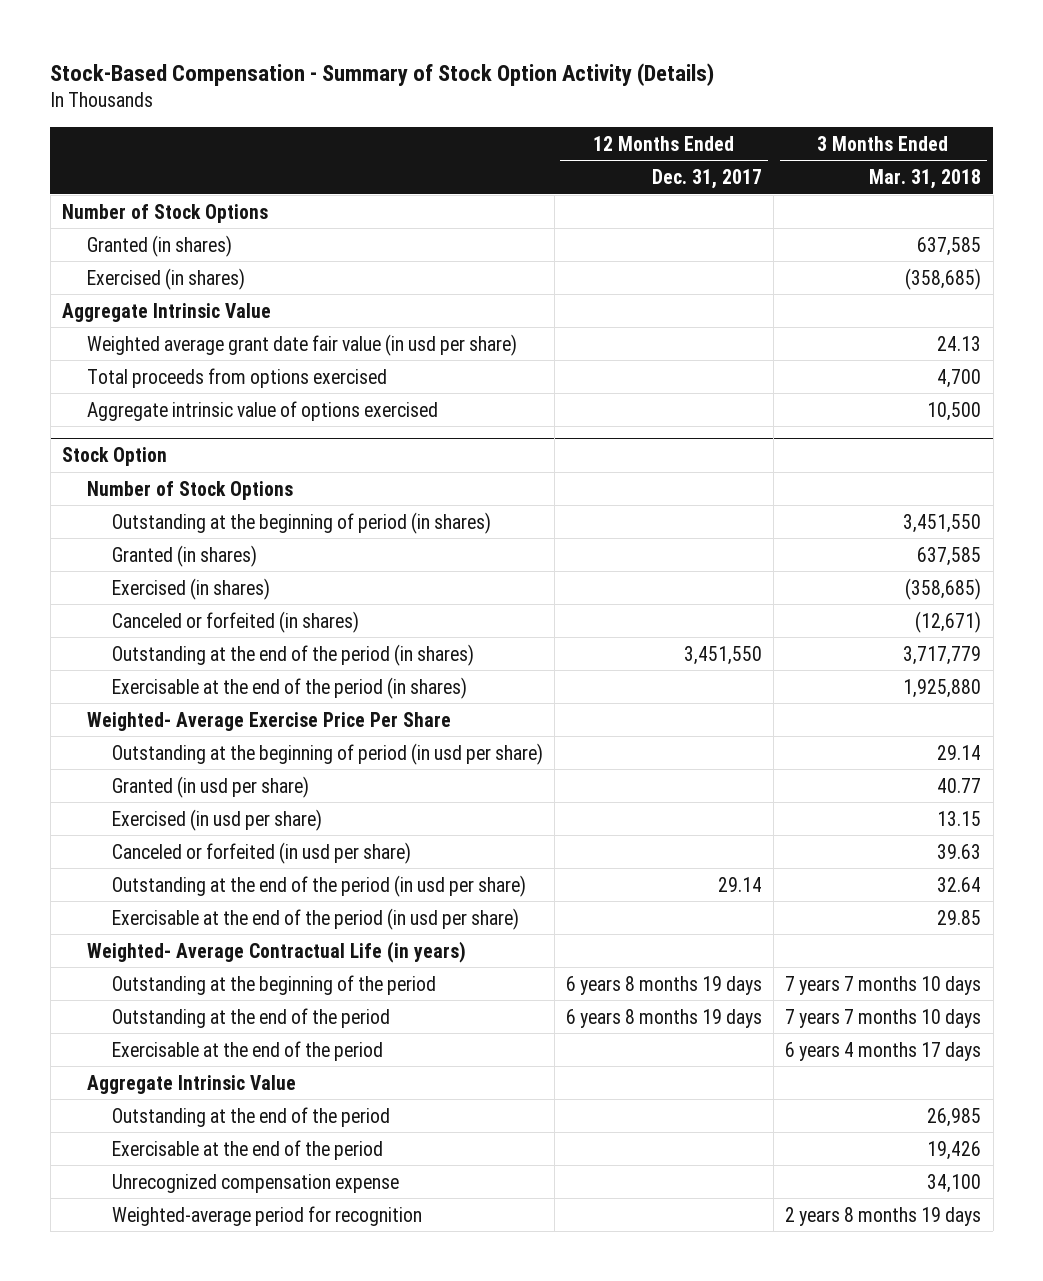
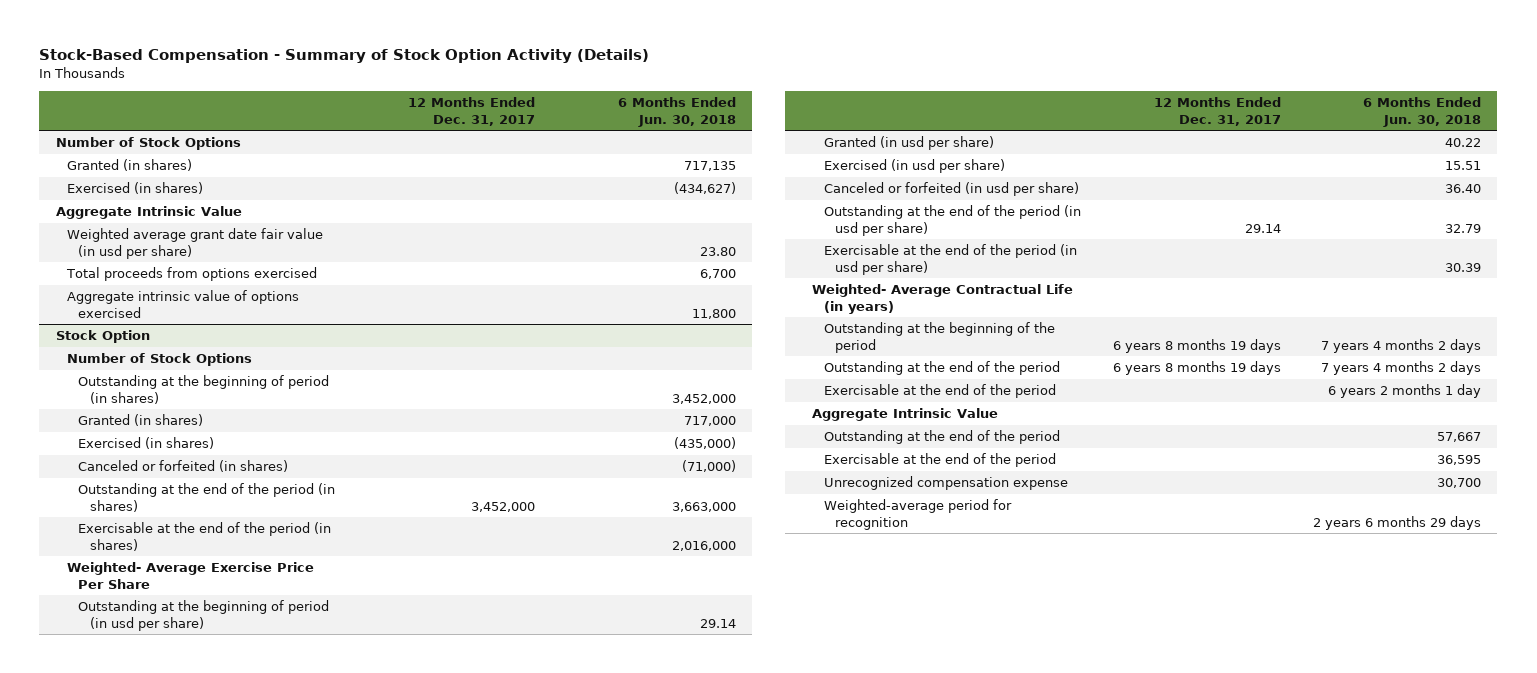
- | 12 Months Ended Dec. 31, 2017 | 3 Months Ended Mar. 31, 2018
+ | 12 Months Ended Dec. 31, 2017 | 6 Months Ended Jun. 30, 2018
@ Stock Option
- Outstanding at the end of the period (in shares) | 3,451,550 | 3,717,779
+ Outstanding at the end of the period (in shares) | 3,452,000 | 3,663,000

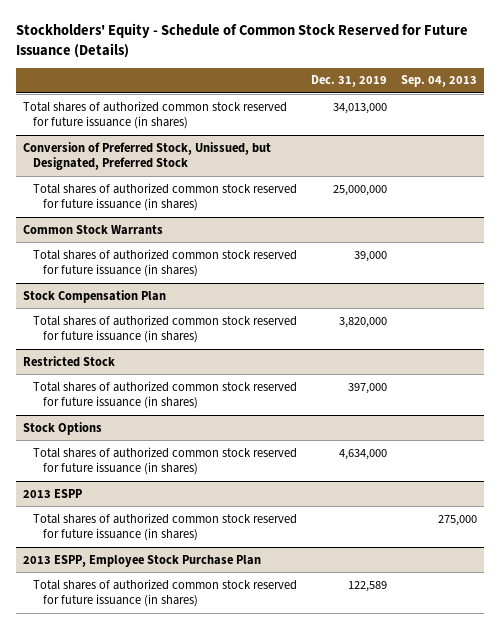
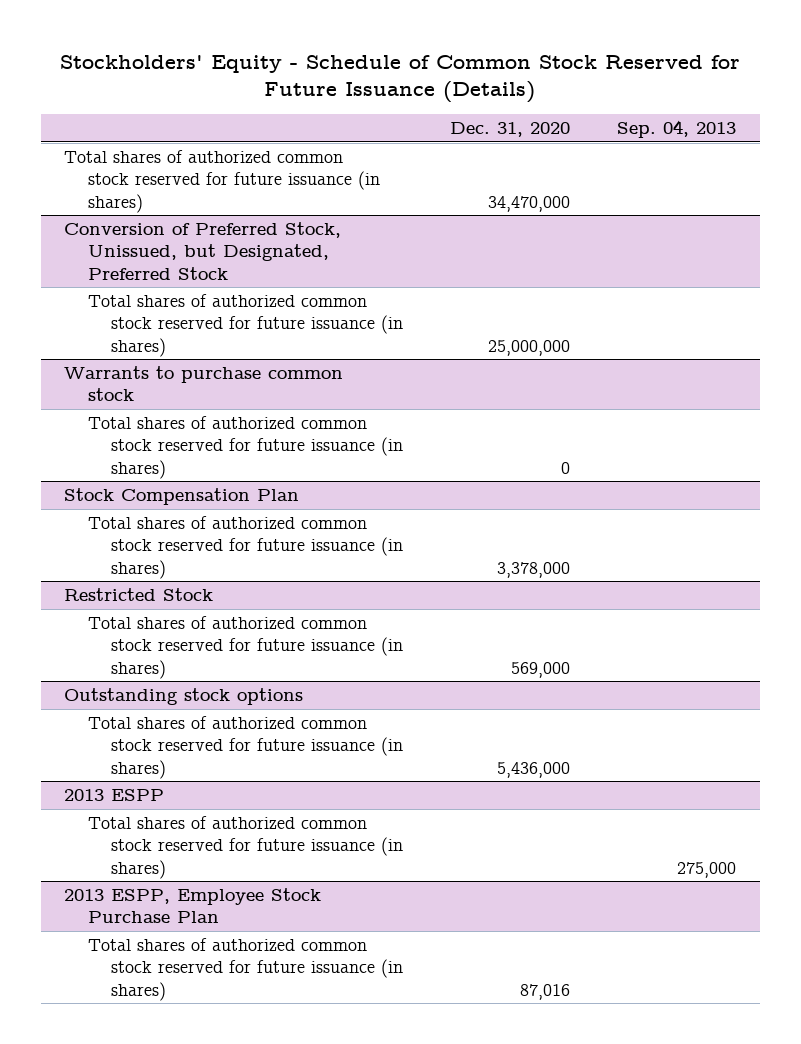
- | Dec. 31, 2019 | Sep. 04, 2013
+ | Dec. 31, 2020 | Sep. 04, 2013
- Common Stock Warrants
+ Warrants to purchase common stock
- Stock Options
+ Outstanding stock options

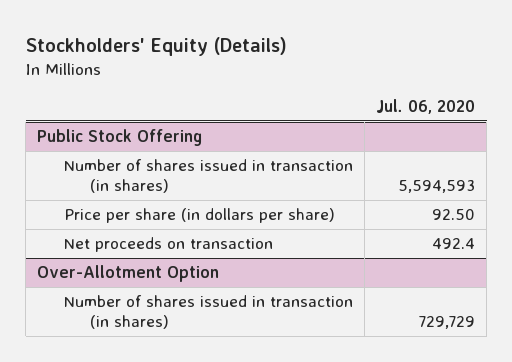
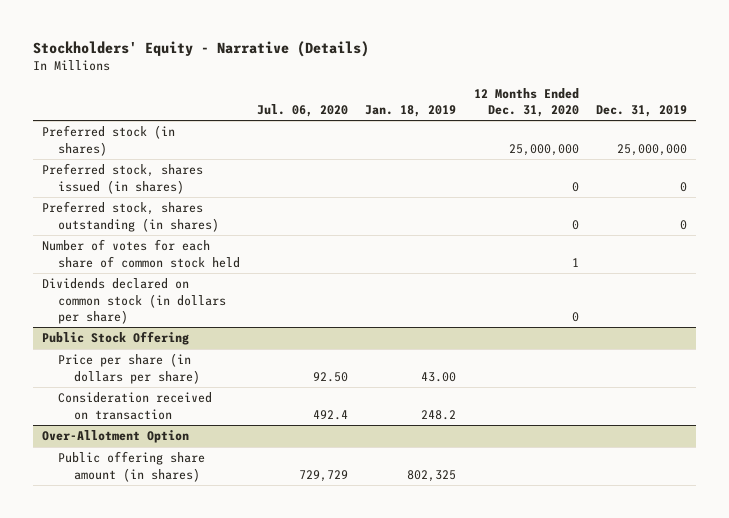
- Stockholders' Equity (Details)
+ Stockholders' Equity - Narrative (Details)
- | Jul. 06, 2020
+ | Jul. 06, 2020 | Jan. 18, 2019 | 12 Months Ended Dec. 31, 2020 | Dec. 31, 2019
+ Preferred stock (in shares) | | | 25,000,000 | 25,000,000
+ Preferred stock, shares issued (in shares) | | | 0 | 0
+ Preferred stock, shares outstanding (in shares) | | | 0 | 0
+ Number of votes for each share of common stock held | | | 1 |
+ Dividends declared on common stock (in dollars per share) | | | 0 |
@ Public Stock Offering
- Number of shares issued in transaction (in shares) | 5,594,593
- Net proceeds on transaction | 492.4
+ Consideration received on transaction | 492.4 | 248.2 | |
@ Over-Allotment Option
- Number of shares issued in transaction (in shares) | 729,729
+ Public offering share amount (in shares) | 729,729 | 802,325 | |

